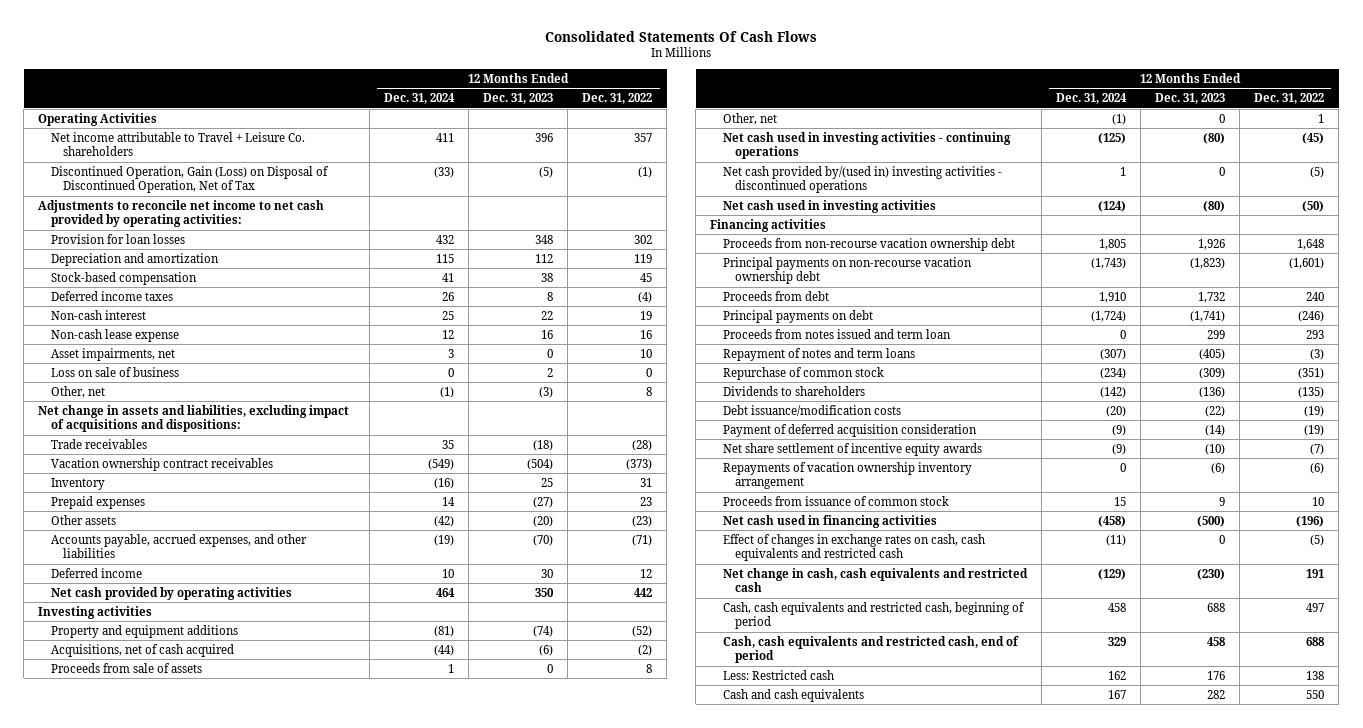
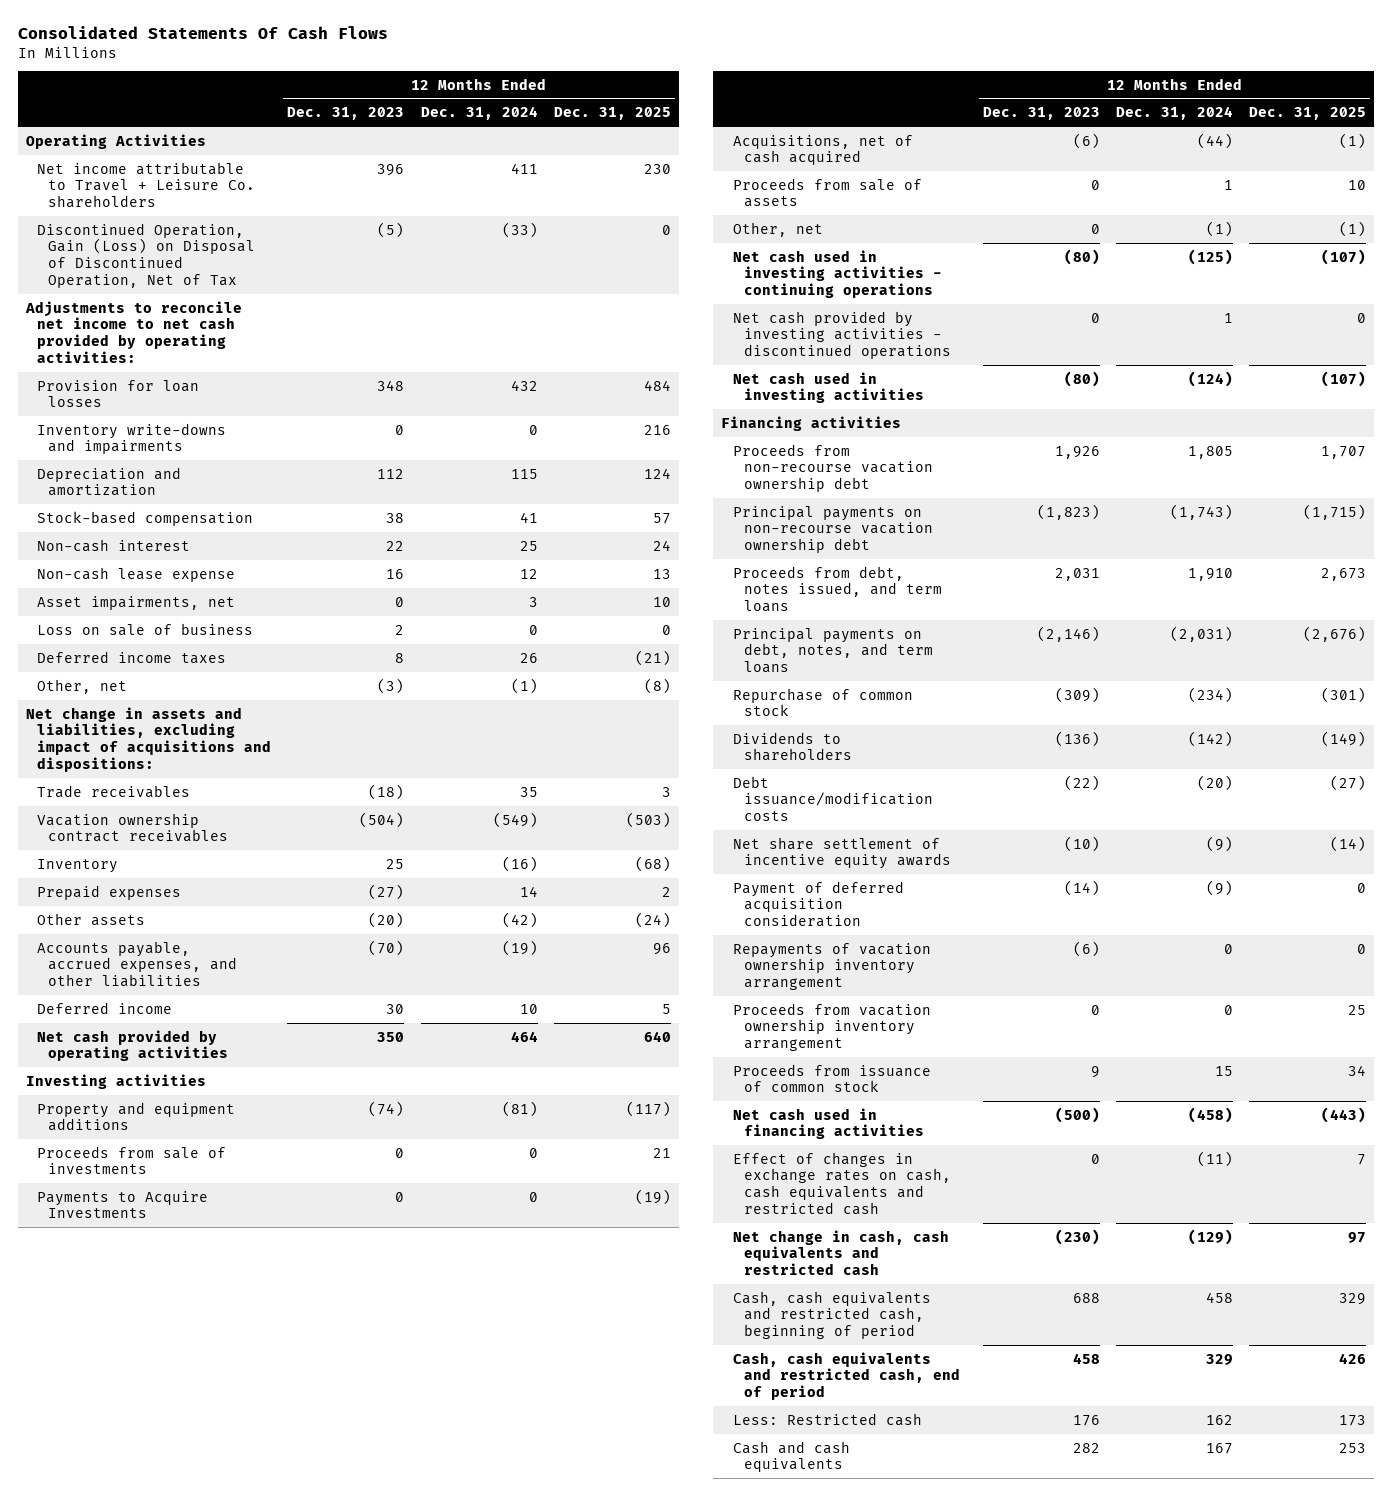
- | 12 Months Ended Dec. 31, 2024 | 12 Months Ended Dec. 31, 2023 | 12 Months Ended Dec. 31, 2022
+ | 12 Months Ended Dec. 31, 2023 | 12 Months Ended Dec. 31, 2024 | 12 Months Ended Dec. 31, 2025
+ Inventory write-downs and impairments | 0 | 0 | 216
moved down: Deferred income taxes | 8 | 26 | (21)
+ Proceeds from sale of investments | 0 | 0 | 21
+ Payments to Acquire Investments | 0 | 0 | (19)
- Net cash provided by/(used in) investing activities - discontinued operations | 1 | 0 | (5)
+ Net cash provided by investing activities - discontinued operations | 0 | 1 | 0
- Proceeds from debt | 1,910 | 1,732 | 240
- Principal payments on debt | (1,724) | (1,741) | (246)
- Proceeds from notes issued and term loan | 0 | 299 | 293
- Repayment of notes and term loans | (307) | (405) | (3)
+ Proceeds from debt, notes issued, and term loans | 2,031 | 1,910 | 2,673
+ Principal payments on debt, notes, and term loans | (2,146) | (2,031) | (2,676)
moved down: Payment of deferred acquisition consideration | (14) | (9) | 0
+ Proceeds from vacation ownership inventory arrangement | 0 | 0 | 25

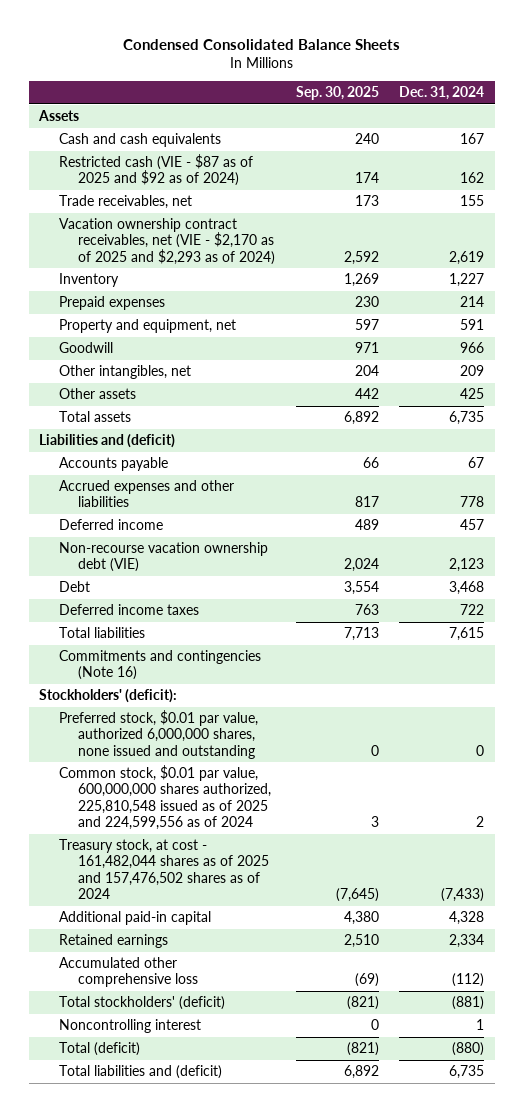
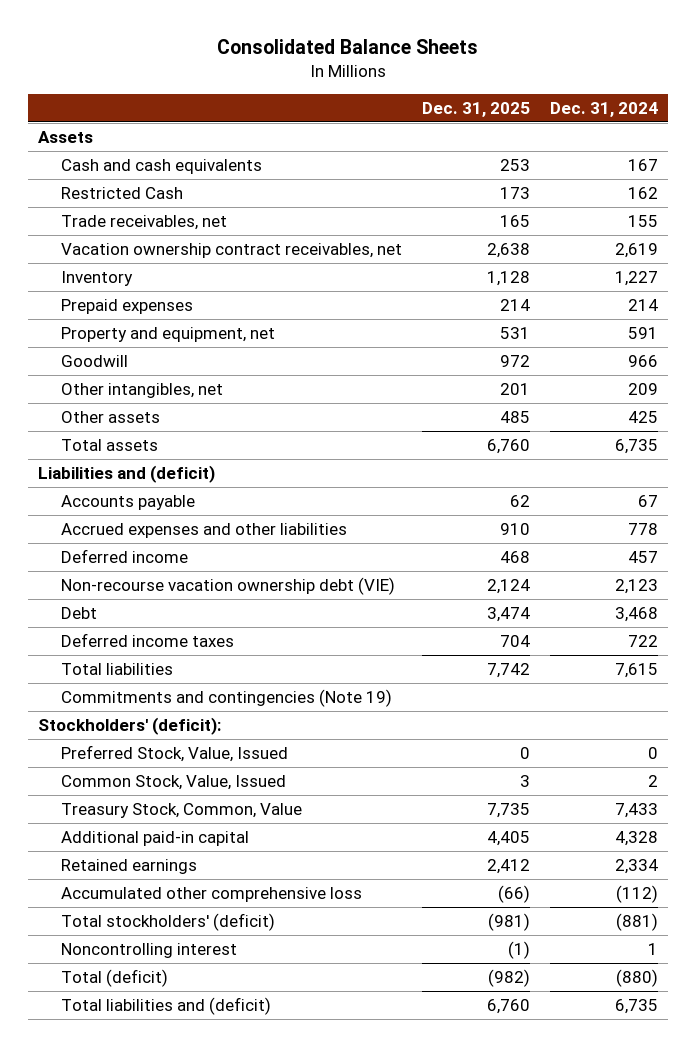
- Condensed Consolidated Balance Sheets
+ Consolidated Balance Sheets
- | Sep. 30, 2025 | Dec. 31, 2024
+ | Dec. 31, 2025 | Dec. 31, 2024
- Restricted cash (VIE - $87 as of 2025 and $92 as of 2024) | 174 | 162
+ Restricted Cash | 173 | 162
- Vacation ownership contract receivables, net (VIE - $2,170 as of 2025 and $2,293 as of 2024) | 2,592 | 2,619
+ Vacation ownership contract receivables, net | 2,638 | 2,619
- Commitments and contingencies (Note 16)
+ Commitments and contingencies (Note 19)
- Preferred stock, $0.01 par value, authorized 6,000,000 shares, none issued and outstanding | 0 | 0
- Common stock, $0.01 par value, 600,000,000 shares authorized, 225,810,548 issued as of 2025 and 224,599,556 as of 2024 | 3 | 2
- Treasury stock, at cost - 161,482,044 shares as of 2025 and 157,476,502 shares as of 2024 | (7,645) | (7,433)
+ Preferred Stock, Value, Issued | 0 | 0
+ Common Stock, Value, Issued | 3 | 2
+ Treasury Stock, Common, Value | 7,735 | 7,433

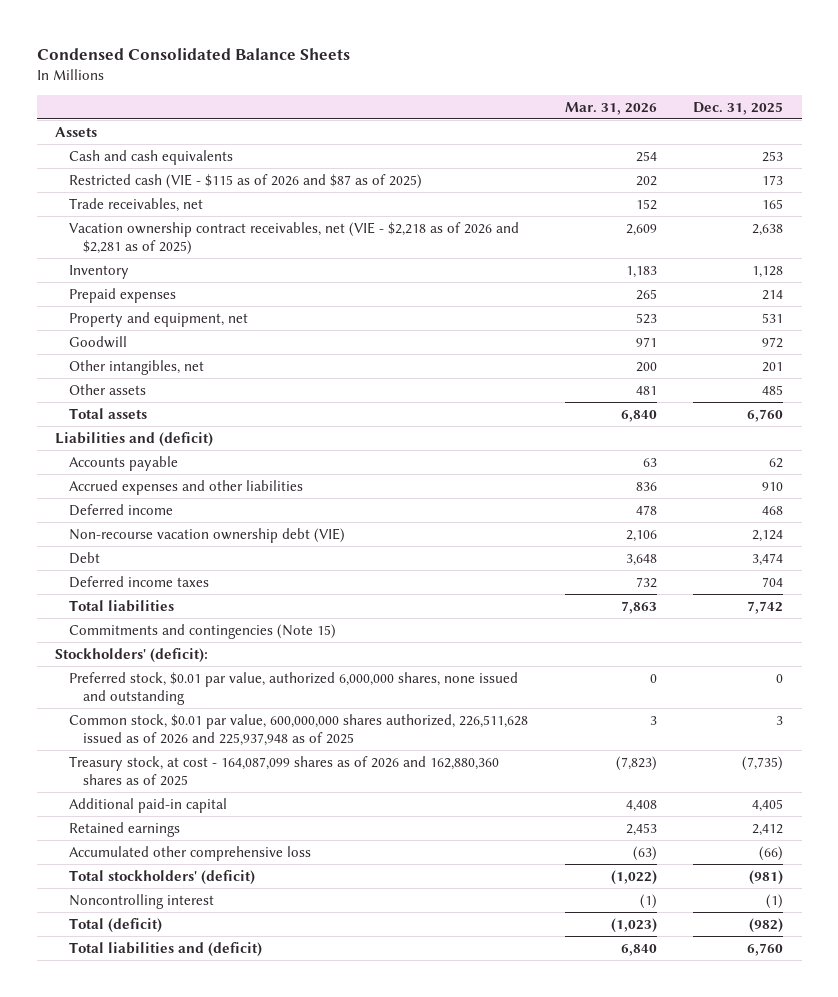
- Consolidated Balance Sheets
+ Condensed Consolidated Balance Sheets
- | Dec. 31, 2025 | Dec. 31, 2024
+ | Mar. 31, 2026 | Dec. 31, 2025
- Restricted Cash | 173 | 162
+ Restricted cash (VIE - $115 as of 2026 and $87 as of 2025) | 202 | 173
- Vacation ownership contract receivables, net | 2,638 | 2,619
+ Vacation ownership contract receivables, net (VIE - $2,218 as of 2026 and $2,281 as of 2025) | 2,609 | 2,638
- Commitments and contingencies (Note 19)
+ Commitments and contingencies (Note 15)
- Preferred Stock, Value, Issued | 0 | 0
- Common Stock, Value, Issued | 3 | 2
- Treasury Stock, Common, Value | 7,735 | 7,433
+ Preferred stock, $0.01 par value, authorized 6,000,000 shares, none issued and outstanding | 0 | 0
+ Common stock, $0.01 par value, 600,000,000 shares authorized, 226,511,628 issued as of 2026 and 225,937,948 as of 2025 | 3 | 3
+ Treasury stock, at cost - 164,087,099 shares as of 2026 and 162,880,360 shares as of 2025 | (7,823) | (7,735)

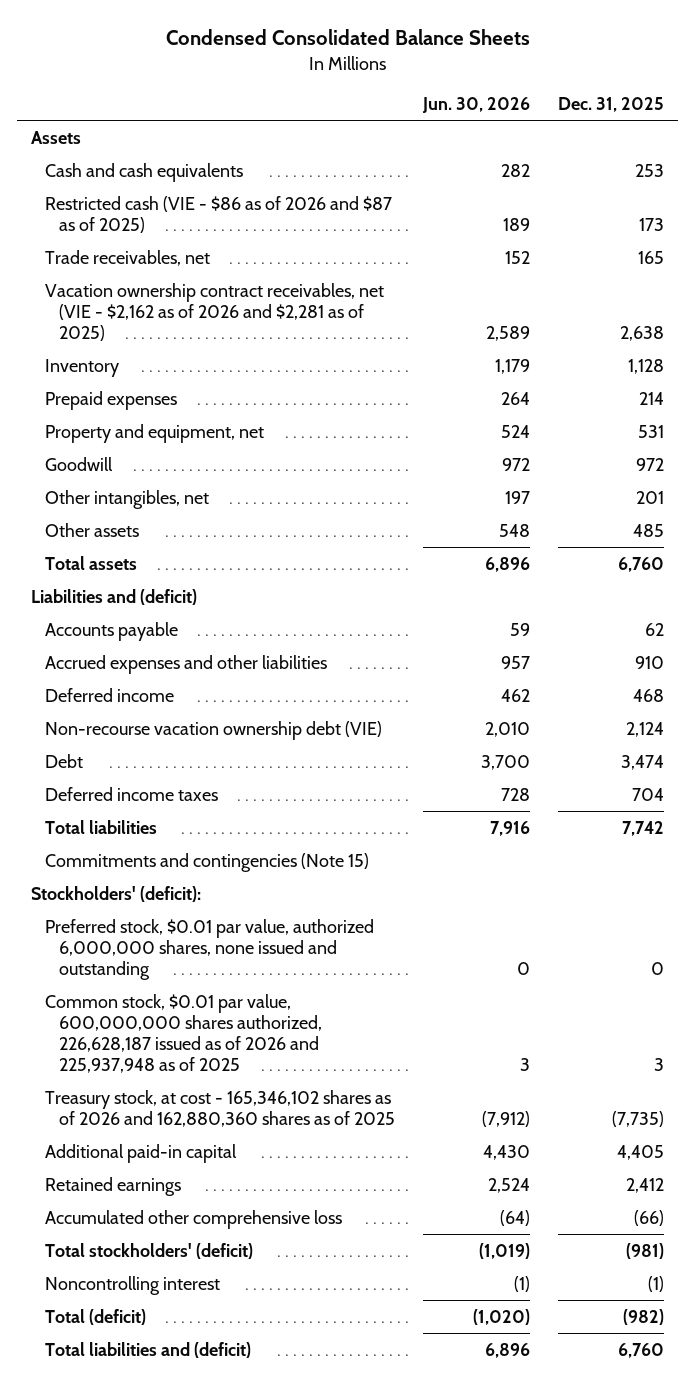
- | Mar. 31, 2026 | Dec. 31, 2025
+ | Jun. 30, 2026 | Dec. 31, 2025
- Restricted cash (VIE - $115 as of 2026 and $87 as of 2025) | 202 | 173
+ Restricted cash (VIE - $86 as of 2026 and $87 as of 2025) | 189 | 173
- Vacation ownership contract receivables, net (VIE - $2,218 as of 2026 and $2,281 as of 2025) | 2,609 | 2,638
+ Vacation ownership contract receivables, net (VIE - $2,162 as of 2026 and $2,281 as of 2025) | 2,589 | 2,638
- Common stock, $0.01 par value, 600,000,000 shares authorized, 226,511,628 issued as of 2026 and 225,937,948 as of 2025 | 3 | 3
- Treasury stock, at cost - 164,087,099 shares as of 2026 and 162,880,360 shares as of 2025 | (7,823) | (7,735)
+ Common stock, $0.01 par value, 600,000,000 shares authorized, 226,628,187 issued as of 2026 and 225,937,948 as of 2025 | 3 | 3
+ Treasury stock, at cost - 165,346,102 shares as of 2026 and 162,880,360 shares as of 2025 | (7,912) | (7,735)

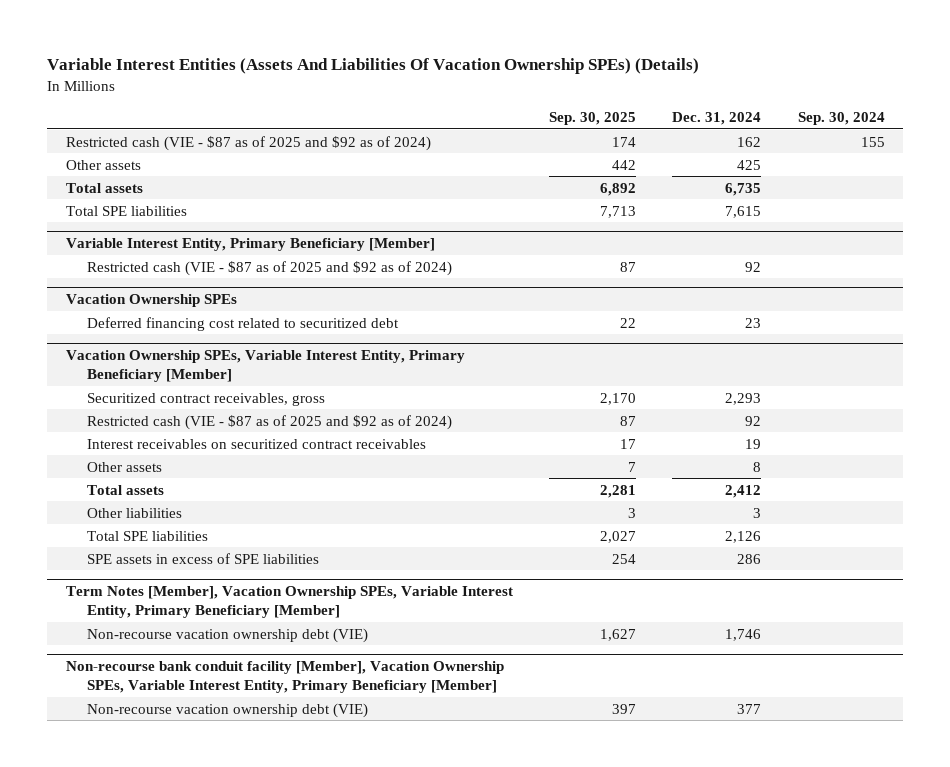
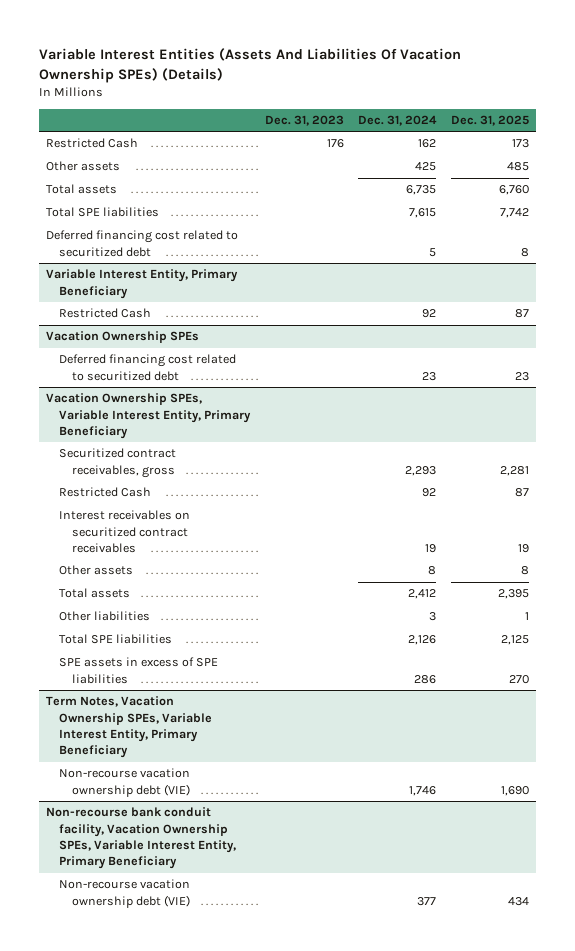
- | Sep. 30, 2025 | Dec. 31, 2024 | Sep. 30, 2024
+ | Dec. 31, 2023 | Dec. 31, 2024 | Dec. 31, 2025
- Restricted cash (VIE - $87 as of 2025 and $92 as of 2024) | 174 | 162 | 155
+ Restricted Cash | 176 | 162 | 173
- Variable Interest Entity, Primary Beneficiary [Member]
- Restricted cash (VIE - $87 as of 2025 and $92 as of 2024) | 87 | 92 |
+ Deferred financing cost related to securitized debt | | 5 | 8
+ Variable Interest Entity, Primary Beneficiary
+ Restricted Cash | | 92 | 87
- Vacation Ownership SPEs, Variable Interest Entity, Primary Beneficiary [Member]
+ Vacation Ownership SPEs, Variable Interest Entity, Primary Beneficiary
- Restricted cash (VIE - $87 as of 2025 and $92 as of 2024) | 87 | 92 |
+ Restricted Cash | | 92 | 87
- Term Notes [Member], Vacation Ownership SPEs, Variable Interest Entity, Primary Beneficiary [Member]
+ Term Notes, Vacation Ownership SPEs, Variable Interest Entity, Primary Beneficiary
- Non-recourse bank conduit facility [Member], Vacation Ownership SPEs, Variable Interest Entity, Primary Beneficiary [Member]
+ Non-recourse bank conduit facility, Vacation Ownership SPEs, Variable Interest Entity, Primary Beneficiary

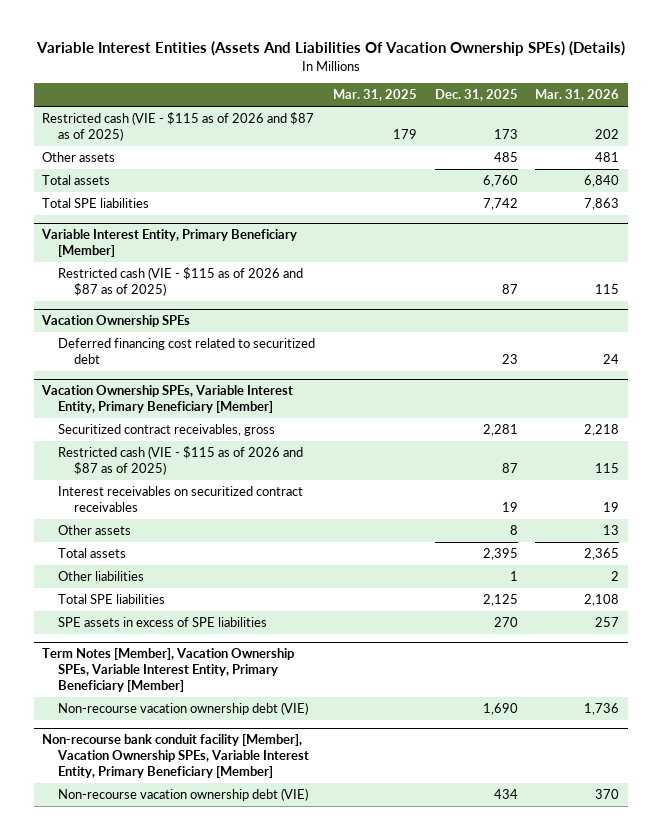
- | Dec. 31, 2023 | Dec. 31, 2024 | Dec. 31, 2025
+ | Mar. 31, 2025 | Dec. 31, 2025 | Mar. 31, 2026
- Restricted Cash | 176 | 162 | 173
+ Restricted cash (VIE - $115 as of 2026 and $87 as of 2025) | 179 | 173 | 202
- Deferred financing cost related to securitized debt | | 5 | 8
- Variable Interest Entity, Primary Beneficiary
- Restricted Cash | | 92 | 87
+ Variable Interest Entity, Primary Beneficiary [Member]
+ Restricted cash (VIE - $115 as of 2026 and $87 as of 2025) | | 87 | 115
- Vacation Ownership SPEs, Variable Interest Entity, Primary Beneficiary
+ Vacation Ownership SPEs, Variable Interest Entity, Primary Beneficiary [Member]
- Restricted Cash | | 92 | 87
+ Restricted cash (VIE - $115 as of 2026 and $87 as of 2025) | | 87 | 115
- Term Notes, Vacation Ownership SPEs, Variable Interest Entity, Primary Beneficiary
+ Term Notes [Member], Vacation Ownership SPEs, Variable Interest Entity, Primary Beneficiary [Member]
- Non-recourse bank conduit facility, Vacation Ownership SPEs, Variable Interest Entity, Primary Beneficiary
+ Non-recourse bank conduit facility [Member], Vacation Ownership SPEs, Variable Interest Entity, Primary Beneficiary [Member]

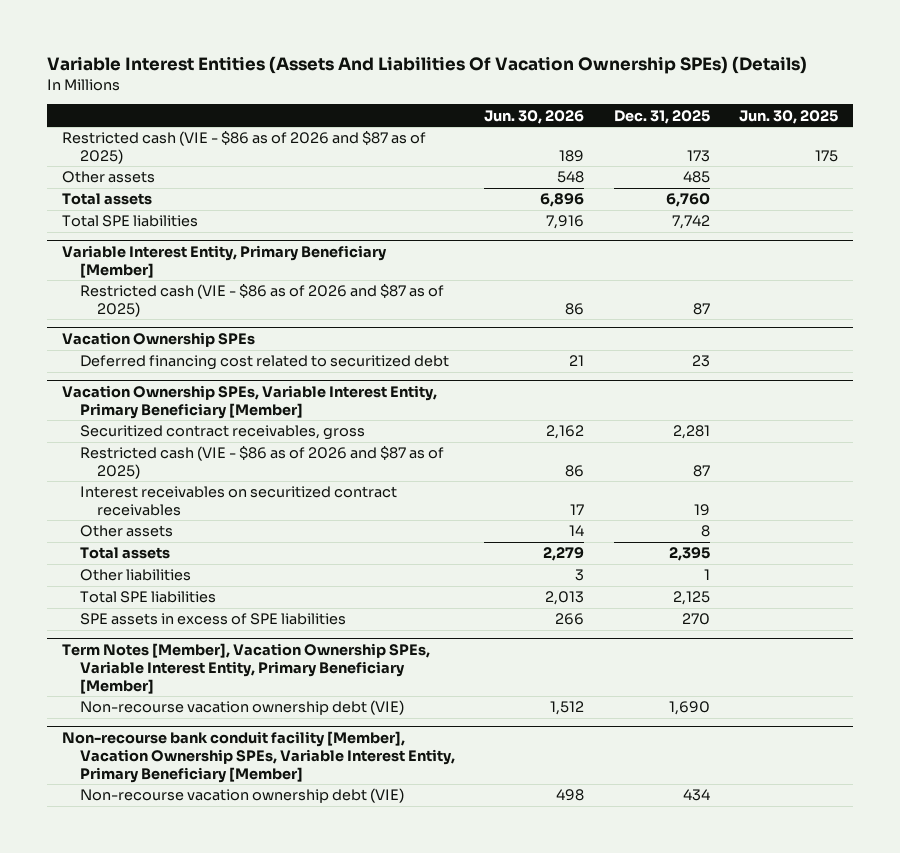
- | Mar. 31, 2025 | Dec. 31, 2025 | Mar. 31, 2026
+ | Jun. 30, 2026 | Dec. 31, 2025 | Jun. 30, 2025
- Restricted cash (VIE - $115 as of 2026 and $87 as of 2025) | 179 | 173 | 202
+ Restricted cash (VIE - $86 as of 2026 and $87 as of 2025) | 189 | 173 | 175
@ Variable Interest Entity, Primary Beneficiary [Member]
- Restricted cash (VIE - $115 as of 2026 and $87 as of 2025) | | 87 | 115
+ Restricted cash (VIE - $86 as of 2026 and $87 as of 2025) | 86 | 87 |
@ Vacation Ownership SPEs, Variable Interest Entity, Primary Beneficiary [Member]
- Restricted cash (VIE - $115 as of 2026 and $87 as of 2025) | | 87 | 115
+ Restricted cash (VIE - $86 as of 2026 and $87 as of 2025) | 86 | 87 |

